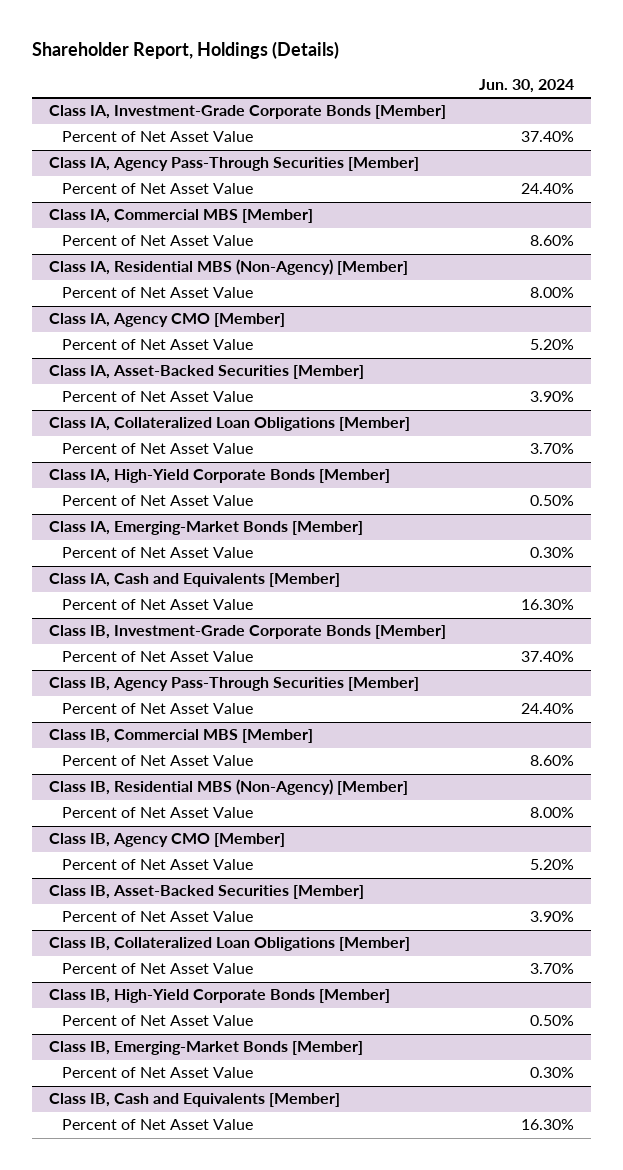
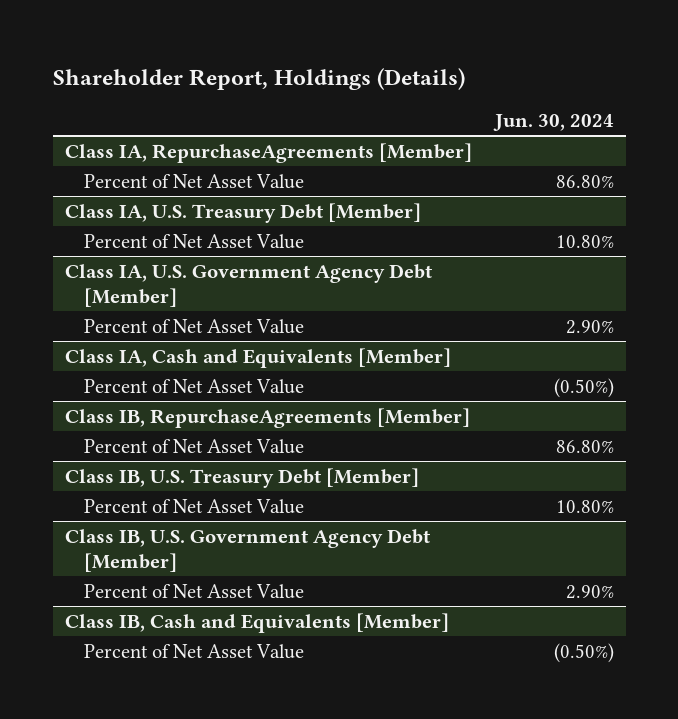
- Class IA, Investment-Grade Corporate Bonds [Member]
- Percent of Net Asset Value | 37.40%
- Class IA, Agency Pass-Through Securities [Member]
- Percent of Net Asset Value | 24.40%
- Class IA, Commercial MBS [Member]
- Percent of Net Asset Value | 8.60%
- Class IA, Residential MBS (Non-Agency) [Member]
- Percent of Net Asset Value | 8.00%
- Class IA, Agency CMO [Member]
- Percent of Net Asset Value | 5.20%
- Class IA, Asset-Backed Securities [Member]
- Percent of Net Asset Value | 3.90%
- Class IA, Collateralized Loan Obligations [Member]
- Percent of Net Asset Value | 3.70%
- Class IA, High-Yield Corporate Bonds [Member]
- Percent of Net Asset Value | 0.50%
- Class IA, Emerging-Market Bonds [Member]
- Percent of Net Asset Value | 0.30%
+ Class IA, RepurchaseAgreements [Member]
+ Percent of Net Asset Value | 86.80%
+ Class IA, U.S. Treasury Debt [Member]
+ Percent of Net Asset Value | 10.80%
+ Class IA, U.S. Government Agency Debt [Member]
+ Percent of Net Asset Value | 2.90%
@ Class IA, Cash and Equivalents [Member]
- Percent of Net Asset Value | 16.30%
- Class IB, Investment-Grade Corporate Bonds [Member]
- Percent of Net Asset Value | 37.40%
- Class IB, Agency Pass-Through Securities [Member]
- Percent of Net Asset Value | 24.40%
- Class IB, Commercial MBS [Member]
- Percent of Net Asset Value | 8.60%
- Class IB, Residential MBS (Non-Agency) [Member]
- Percent of Net Asset Value | 8.00%
- Class IB, Agency CMO [Member]
- Percent of Net Asset Value | 5.20%
- Class IB, Asset-Backed Securities [Member]
- Percent of Net Asset Value | 3.90%
- Class IB, Collateralized Loan Obligations [Member]
- Percent of Net Asset Value | 3.70%
- Class IB, High-Yield Corporate Bonds [Member]
- Percent of Net Asset Value | 0.50%
- Class IB, Emerging-Market Bonds [Member]
- Percent of Net Asset Value | 0.30%
@ Class IA, Cash and Equivalents [Member]
+ Percent of Net Asset Value | (0.50%)
+ Class IB, RepurchaseAgreements [Member]
+ Percent of Net Asset Value | 86.80%
+ Class IB, U.S. Treasury Debt [Member]
+ Percent of Net Asset Value | 10.80%
+ Class IB, U.S. Government Agency Debt [Member]
+ Percent of Net Asset Value | 2.90%
@ Class IB, Cash and Equivalents [Member]
- Percent of Net Asset Value | 16.30%
+ Percent of Net Asset Value | (0.50%)

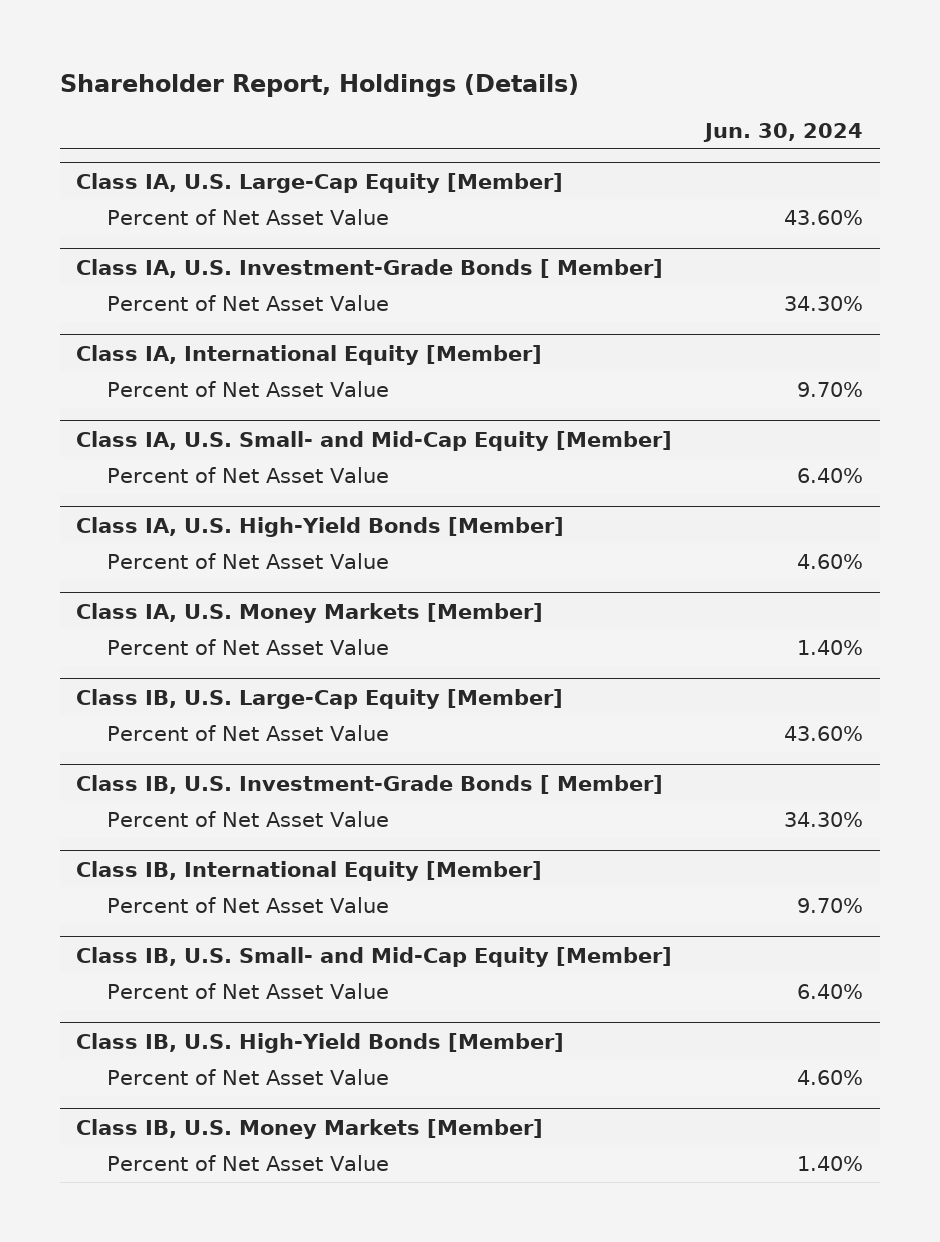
- Class IA, RepurchaseAgreements [Member]
- Percent of Net Asset Value | 86.80%
- Class IA, U.S. Treasury Debt [Member]
- Percent of Net Asset Value | 10.80%
- Class IA, U.S. Government Agency Debt [Member]
- Percent of Net Asset Value | 2.90%
- Class IA, Cash and Equivalents [Member]
- Percent of Net Asset Value | (0.50%)
- Class IB, RepurchaseAgreements [Member]
- Percent of Net Asset Value | 86.80%
- Class IB, U.S. Treasury Debt [Member]
- Percent of Net Asset Value | 10.80%
- Class IB, U.S. Government Agency Debt [Member]
- Percent of Net Asset Value | 2.90%
- Class IB, Cash and Equivalents [Member]
- Percent of Net Asset Value | (0.50%)
+ Class IA, U.S. Large-Cap Equity [Member]
+ Percent of Net Asset Value | 43.60%
+ Class IA, U.S. Investment-Grade Bonds [ Member]
+ Percent of Net Asset Value | 34.30%
+ Class IA, International Equity [Member]
+ Percent of Net Asset Value | 9.70%
+ Class IA, U.S. Small- and Mid-Cap Equity [Member]
+ Percent of Net Asset Value | 6.40%
+ Class IA, U.S. High-Yield Bonds [Member]
+ Percent of Net Asset Value | 4.60%
+ Class IA, U.S. Money Markets [Member]
+ Percent of Net Asset Value | 1.40%
+ Class IB, U.S. Large-Cap Equity [Member]
+ Percent of Net Asset Value | 43.60%
+ Class IB, U.S. Investment-Grade Bonds [ Member]
+ Percent of Net Asset Value | 34.30%
+ Class IB, International Equity [Member]
+ Percent of Net Asset Value | 9.70%
+ Class IB, U.S. Small- and Mid-Cap Equity [Member]
+ Percent of Net Asset Value | 6.40%
+ Class IB, U.S. High-Yield Bonds [Member]
+ Percent of Net Asset Value | 4.60%
+ Class IB, U.S. Money Markets [Member]
+ Percent of Net Asset Value | 1.40%

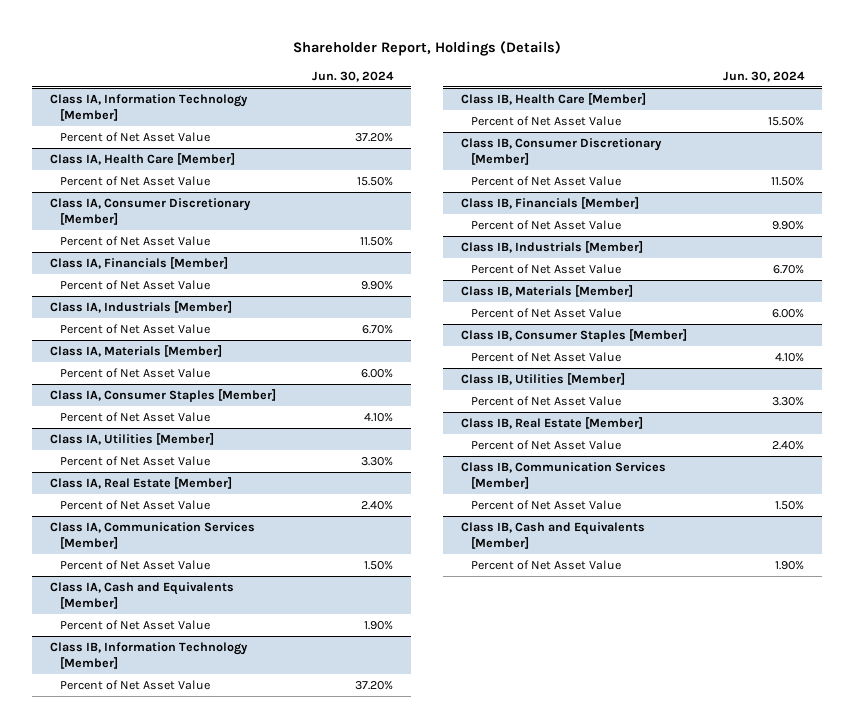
- Class IA, U.S. Large-Cap Equity [Member]
- Percent of Net Asset Value | 43.60%
- Class IA, U.S. Investment-Grade Bonds [ Member]
- Percent of Net Asset Value | 34.30%
- Class IA, International Equity [Member]
- Percent of Net Asset Value | 9.70%
- Class IA, U.S. Small- and Mid-Cap Equity [Member]
- Percent of Net Asset Value | 6.40%
- Class IA, U.S. High-Yield Bonds [Member]
- Percent of Net Asset Value | 4.60%
- Class IA, U.S. Money Markets [Member]
- Percent of Net Asset Value | 1.40%
- Class IB, U.S. Large-Cap Equity [Member]
- Percent of Net Asset Value | 43.60%
- Class IB, U.S. Investment-Grade Bonds [ Member]
- Percent of Net Asset Value | 34.30%
- Class IB, International Equity [Member]
- Percent of Net Asset Value | 9.70%
- Class IB, U.S. Small- and Mid-Cap Equity [Member]
- Percent of Net Asset Value | 6.40%
- Class IB, U.S. High-Yield Bonds [Member]
- Percent of Net Asset Value | 4.60%
- Class IB, U.S. Money Markets [Member]
- Percent of Net Asset Value | 1.40%
+ Class IA, Information Technology [Member]
+ Percent of Net Asset Value | 37.20%
+ Class IA, Health Care [Member]
+ Percent of Net Asset Value | 15.50%
+ Class IA, Consumer Discretionary [Member]
+ Percent of Net Asset Value | 11.50%
+ Class IA, Financials [Member]
+ Percent of Net Asset Value | 9.90%
+ Class IA, Industrials [Member]
+ Percent of Net Asset Value | 6.70%
+ Class IA, Materials [Member]
+ Percent of Net Asset Value | 6.00%
+ Class IA, Consumer Staples [Member]
+ Percent of Net Asset Value | 4.10%
+ Class IA, Utilities [Member]
+ Percent of Net Asset Value | 3.30%
+ Class IA, Real Estate [Member]
+ Percent of Net Asset Value | 2.40%
+ Class IA, Communication Services [Member]
+ Percent of Net Asset Value | 1.50%
+ Class IA, Cash and Equivalents [Member]
+ Percent of Net Asset Value | 1.90%
+ Class IB, Information Technology [Member]
+ Percent of Net Asset Value | 37.20%
+ Class IB, Health Care [Member]
+ Percent of Net Asset Value | 15.50%
+ Class IB, Consumer Discretionary [Member]
+ Percent of Net Asset Value | 11.50%
+ Class IB, Financials [Member]
+ Percent of Net Asset Value | 9.90%
+ Class IB, Industrials [Member]
+ Percent of Net Asset Value | 6.70%
+ Class IB, Materials [Member]
+ Percent of Net Asset Value | 6.00%
+ Class IB, Consumer Staples [Member]
+ Percent of Net Asset Value | 4.10%
+ Class IB, Utilities [Member]
+ Percent of Net Asset Value | 3.30%
+ Class IB, Real Estate [Member]
+ Percent of Net Asset Value | 2.40%
+ Class IB, Communication Services [Member]
+ Percent of Net Asset Value | 1.50%
+ Class IB, Cash and Equivalents [Member]
+ Percent of Net Asset Value | 1.90%

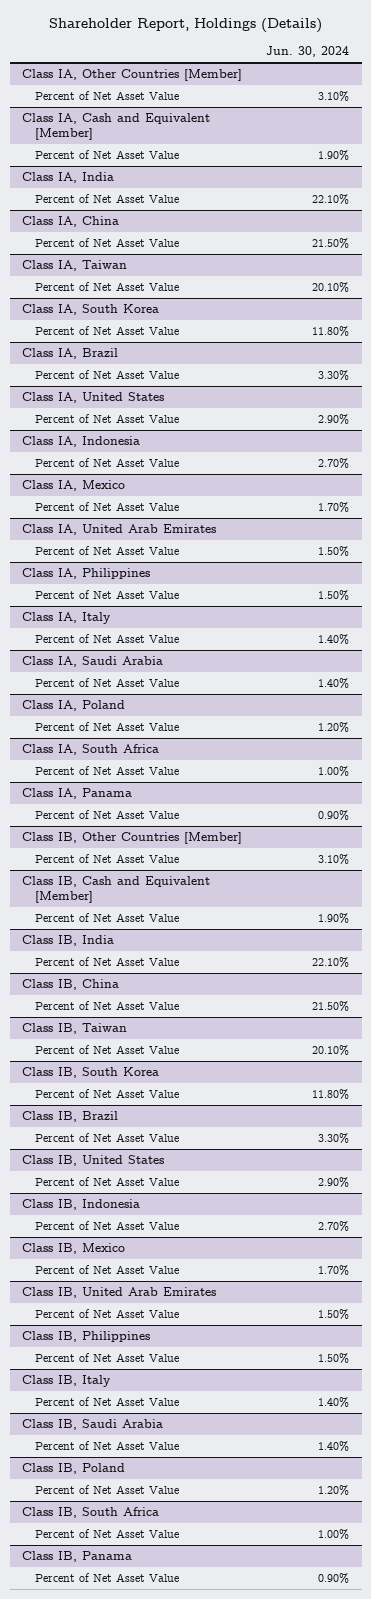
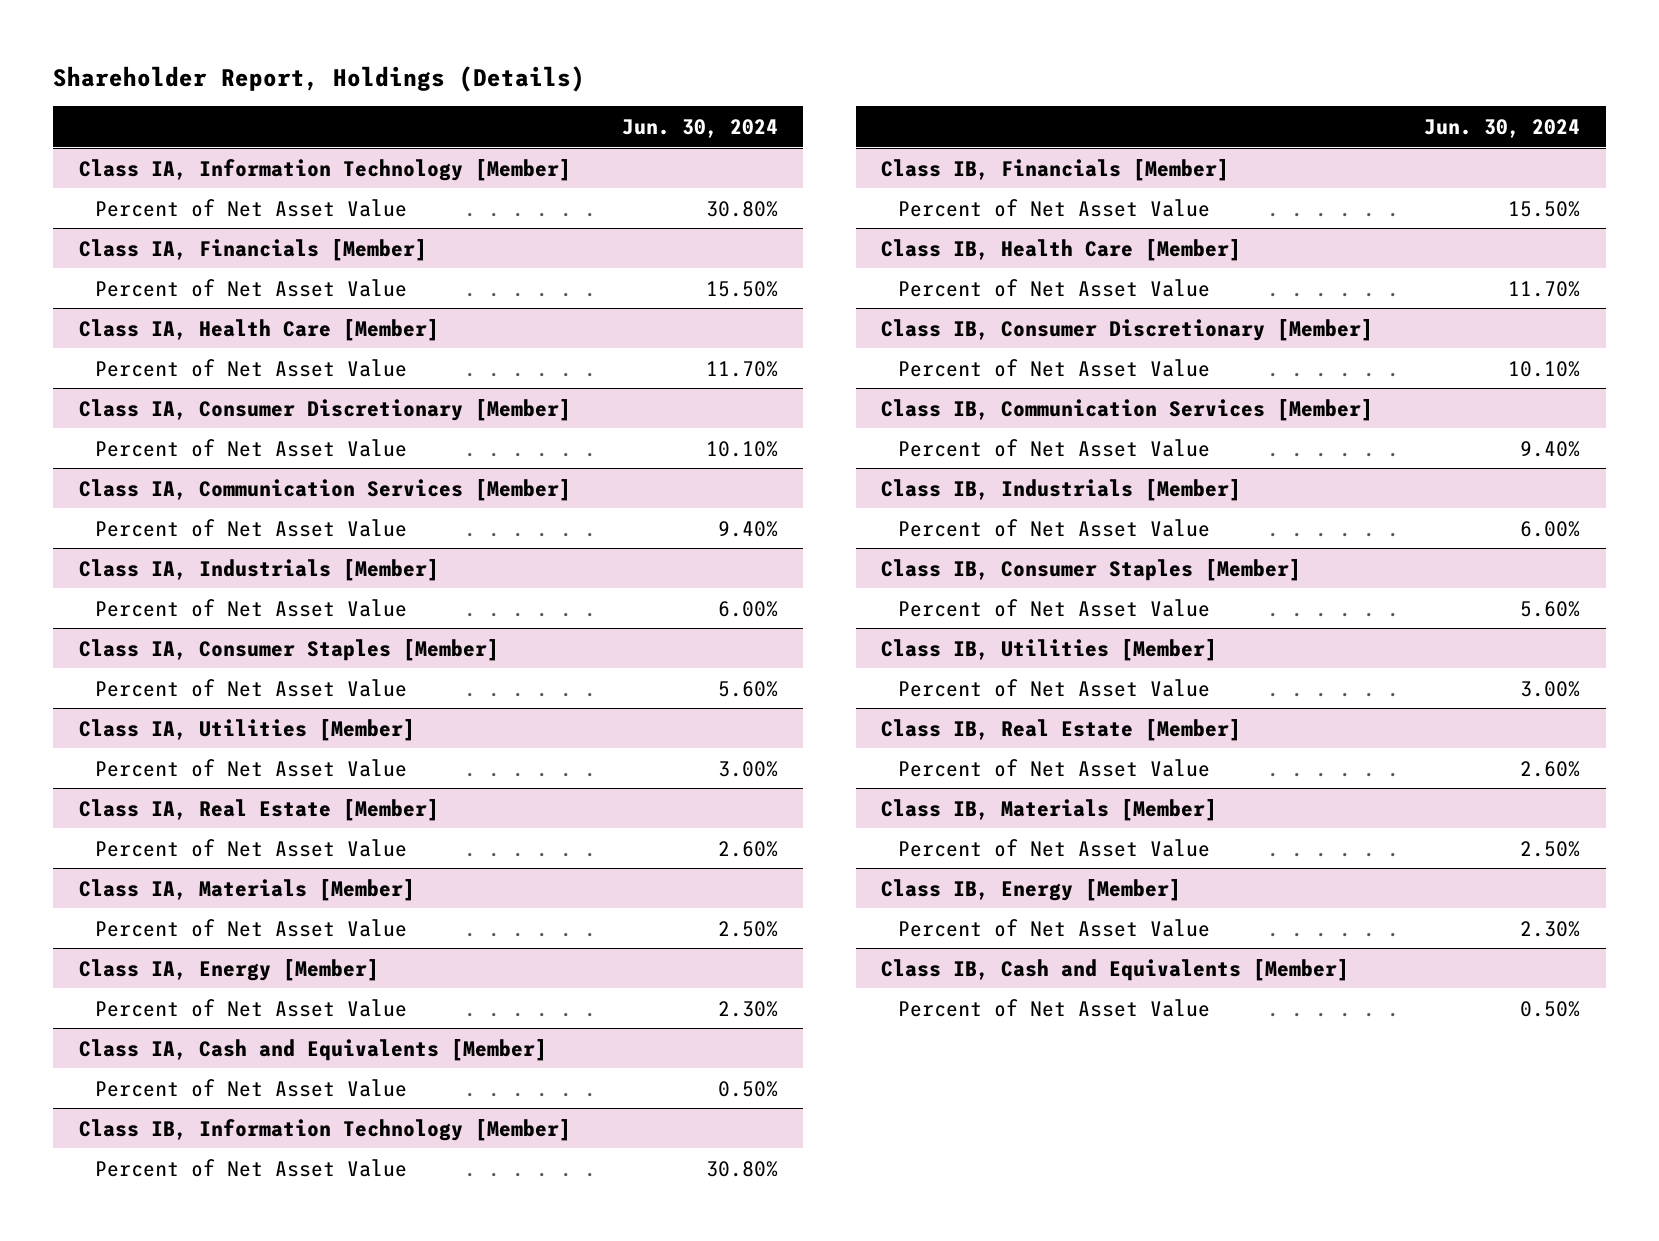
- Class IA, Other Countries [Member]
- Percent of Net Asset Value | 3.10%
- Class IA, Cash and Equivalent [Member]
- Percent of Net Asset Value | 1.90%
- Class IA, India
- Percent of Net Asset Value | 22.10%
- Class IA, China
- Percent of Net Asset Value | 21.50%
- Class IA, Taiwan
- Percent of Net Asset Value | 20.10%
- Class IA, South Korea
- Percent of Net Asset Value | 11.80%
- Class IA, Brazil
- Percent of Net Asset Value | 3.30%
- Class IA, United States
- Percent of Net Asset Value | 2.90%
- Class IA, Indonesia
- Percent of Net Asset Value | 2.70%
- Class IA, Mexico
- Percent of Net Asset Value | 1.70%
- Class IA, United Arab Emirates
- Percent of Net Asset Value | 1.50%
- Class IA, Philippines
- Percent of Net Asset Value | 1.50%
- Class IA, Italy
- Percent of Net Asset Value | 1.40%
- Class IA, Saudi Arabia
- Percent of Net Asset Value | 1.40%
- Class IA, Poland
- Percent of Net Asset Value | 1.20%
- Class IA, South Africa
- Percent of Net Asset Value | 1.00%
- Class IA, Panama
- Percent of Net Asset Value | 0.90%
- Class IB, Other Countries [Member]
- Percent of Net Asset Value | 3.10%
- Class IB, Cash and Equivalent [Member]
- Percent of Net Asset Value | 1.90%
- Class IB, India
- Percent of Net Asset Value | 22.10%
- Class IB, China
- Percent of Net Asset Value | 21.50%
- Class IB, Taiwan
- Percent of Net Asset Value | 20.10%
- Class IB, South Korea
- Percent of Net Asset Value | 11.80%
- Class IB, Brazil
- Percent of Net Asset Value | 3.30%
- Class IB, United States
- Percent of Net Asset Value | 2.90%
- Class IB, Indonesia
- Percent of Net Asset Value | 2.70%
- Class IB, Mexico
- Percent of Net Asset Value | 1.70%
- Class IB, United Arab Emirates
- Percent of Net Asset Value | 1.50%
- Class IB, Philippines
- Percent of Net Asset Value | 1.50%
- Class IB, Italy
- Percent of Net Asset Value | 1.40%
- Class IB, Saudi Arabia
- Percent of Net Asset Value | 1.40%
- Class IB, Poland
- Percent of Net Asset Value | 1.20%
- Class IB, South Africa
- Percent of Net Asset Value | 1.00%
- Class IB, Panama
- Percent of Net Asset Value | 0.90%
+ Class IA, Information Technology [Member]
+ Percent of Net Asset Value | 30.80%
+ Class IA, Financials [Member]
+ Percent of Net Asset Value | 15.50%
+ Class IA, Health Care [Member]
+ Percent of Net Asset Value | 11.70%
+ Class IA, Consumer Discretionary [Member]
+ Percent of Net Asset Value | 10.10%
+ Class IA, Communication Services [Member]
+ Percent of Net Asset Value | 9.40%
+ Class IA, Industrials [Member]
+ Percent of Net Asset Value | 6.00%
+ Class IA, Consumer Staples [Member]
+ Percent of Net Asset Value | 5.60%
+ Class IA, Utilities [Member]
+ Percent of Net Asset Value | 3.00%
+ Class IA, Real Estate [Member]
+ Percent of Net Asset Value | 2.60%
+ Class IA, Materials [Member]
+ Percent of Net Asset Value | 2.50%
+ Class IA, Energy [Member]
+ Percent of Net Asset Value | 2.30%
+ Class IA, Cash and Equivalents [Member]
+ Percent of Net Asset Value | 0.50%
+ Class IB, Information Technology [Member]
+ Percent of Net Asset Value | 30.80%
+ Class IB, Financials [Member]
+ Percent of Net Asset Value | 15.50%
+ Class IB, Health Care [Member]
+ Percent of Net Asset Value | 11.70%
+ Class IB, Consumer Discretionary [Member]
+ Percent of Net Asset Value | 10.10%
+ Class IB, Communication Services [Member]
+ Percent of Net Asset Value | 9.40%
+ Class IB, Industrials [Member]
+ Percent of Net Asset Value | 6.00%
+ Class IB, Consumer Staples [Member]
+ Percent of Net Asset Value | 5.60%
+ Class IB, Utilities [Member]
+ Percent of Net Asset Value | 3.00%
+ Class IB, Real Estate [Member]
+ Percent of Net Asset Value | 2.60%
+ Class IB, Materials [Member]
+ Percent of Net Asset Value | 2.50%
+ Class IB, Energy [Member]
+ Percent of Net Asset Value | 2.30%
+ Class IB, Cash and Equivalents [Member]
+ Percent of Net Asset Value | 0.50%

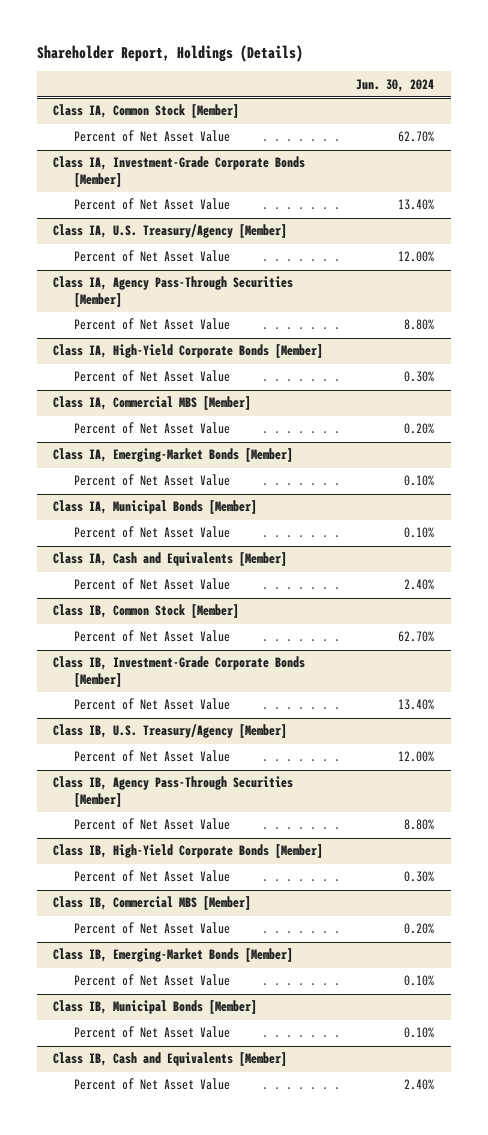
- Class IA, Information Technology [Member]
- Percent of Net Asset Value | 30.80%
- Class IA, Financials [Member]
- Percent of Net Asset Value | 15.50%
- Class IA, Health Care [Member]
- Percent of Net Asset Value | 11.70%
- Class IA, Consumer Discretionary [Member]
- Percent of Net Asset Value | 10.10%
- Class IA, Communication Services [Member]
- Percent of Net Asset Value | 9.40%
- Class IA, Industrials [Member]
- Percent of Net Asset Value | 6.00%
- Class IA, Consumer Staples [Member]
- Percent of Net Asset Value | 5.60%
- Class IA, Utilities [Member]
- Percent of Net Asset Value | 3.00%
- Class IA, Real Estate [Member]
- Percent of Net Asset Value | 2.60%
- Class IA, Materials [Member]
- Percent of Net Asset Value | 2.50%
- Class IA, Energy [Member]
- Percent of Net Asset Value | 2.30%
+ Class IA, Common Stock [Member]
+ Percent of Net Asset Value | 62.70%
+ Class IA, Investment-Grade Corporate Bonds [Member]
+ Percent of Net Asset Value | 13.40%
+ Class IA, U.S. Treasury/Agency [Member]
+ Percent of Net Asset Value | 12.00%
+ Class IA, Agency Pass-Through Securities [Member]
+ Percent of Net Asset Value | 8.80%
+ Class IA, High-Yield Corporate Bonds [Member]
+ Percent of Net Asset Value | 0.30%
+ Class IA, Commercial MBS [Member]
+ Percent of Net Asset Value | 0.20%
+ Class IA, Emerging-Market Bonds [Member]
+ Percent of Net Asset Value | 0.10%
+ Class IA, Municipal Bonds [Member]
+ Percent of Net Asset Value | 0.10%
@ Class IA, Cash and Equivalents [Member]
- Percent of Net Asset Value | 0.50%
- Class IB, Information Technology [Member]
- Percent of Net Asset Value | 30.80%
- Class IB, Financials [Member]
- Percent of Net Asset Value | 15.50%
- Class IB, Health Care [Member]
- Percent of Net Asset Value | 11.70%
- Class IB, Consumer Discretionary [Member]
- Percent of Net Asset Value | 10.10%
- Class IB, Communication Services [Member]
- Percent of Net Asset Value | 9.40%
- Class IB, Industrials [Member]
- Percent of Net Asset Value | 6.00%
- Class IB, Consumer Staples [Member]
- Percent of Net Asset Value | 5.60%
- Class IB, Utilities [Member]
- Percent of Net Asset Value | 3.00%
- Class IB, Real Estate [Member]
- Percent of Net Asset Value | 2.60%
- Class IB, Materials [Member]
- Percent of Net Asset Value | 2.50%
- Class IB, Energy [Member]
- Percent of Net Asset Value | 2.30%
@ Class IA, Cash and Equivalents [Member]
+ Percent of Net Asset Value | 2.40%
+ Class IB, Common Stock [Member]
+ Percent of Net Asset Value | 62.70%
+ Class IB, Investment-Grade Corporate Bonds [Member]
+ Percent of Net Asset Value | 13.40%
+ Class IB, U.S. Treasury/Agency [Member]
+ Percent of Net Asset Value | 12.00%
+ Class IB, Agency Pass-Through Securities [Member]
+ Percent of Net Asset Value | 8.80%
+ Class IB, High-Yield Corporate Bonds [Member]
+ Percent of Net Asset Value | 0.30%
+ Class IB, Commercial MBS [Member]
+ Percent of Net Asset Value | 0.20%
+ Class IB, Emerging-Market Bonds [Member]
+ Percent of Net Asset Value | 0.10%
+ Class IB, Municipal Bonds [Member]
+ Percent of Net Asset Value | 0.10%
@ Class IB, Cash and Equivalents [Member]
- Percent of Net Asset Value | 0.50%
+ Percent of Net Asset Value | 2.40%

